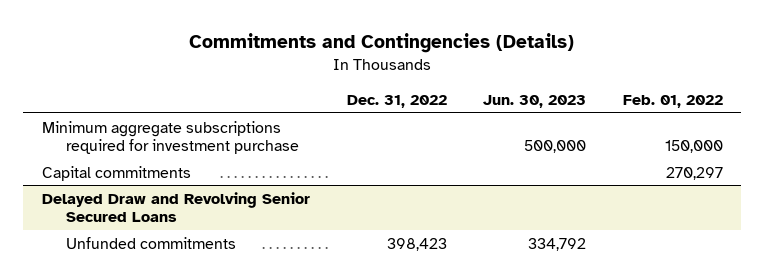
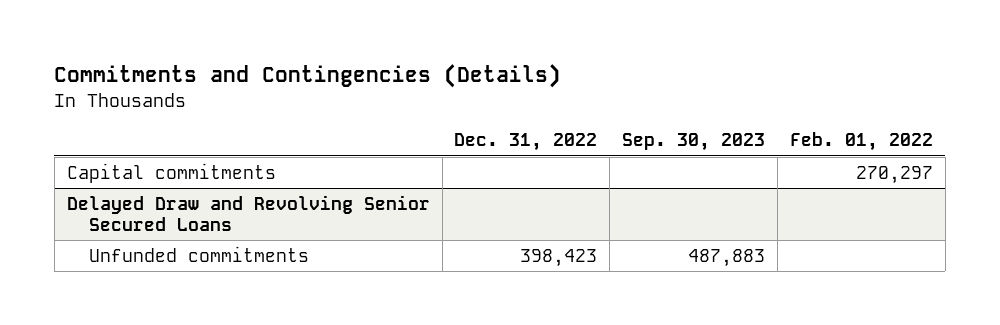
- | Dec. 31, 2022 | Jun. 30, 2023 | Feb. 01, 2022
+ | Dec. 31, 2022 | Sep. 30, 2023 | Feb. 01, 2022
- Minimum aggregate subscriptions required for investment purchase | | 500,000 | 150,000

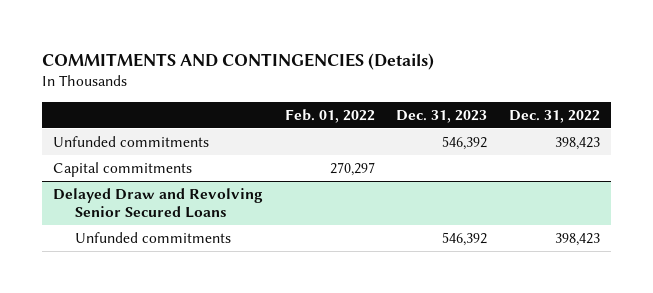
- Commitments and Contingencies (Details)
+ COMMITMENTS AND CONTINGENCIES (Details)
- | Dec. 31, 2022 | Sep. 30, 2023 | Feb. 01, 2022
+ | Feb. 01, 2022 | Dec. 31, 2023 | Dec. 31, 2022
+ Unfunded commitments | | 546,392 | 398,423

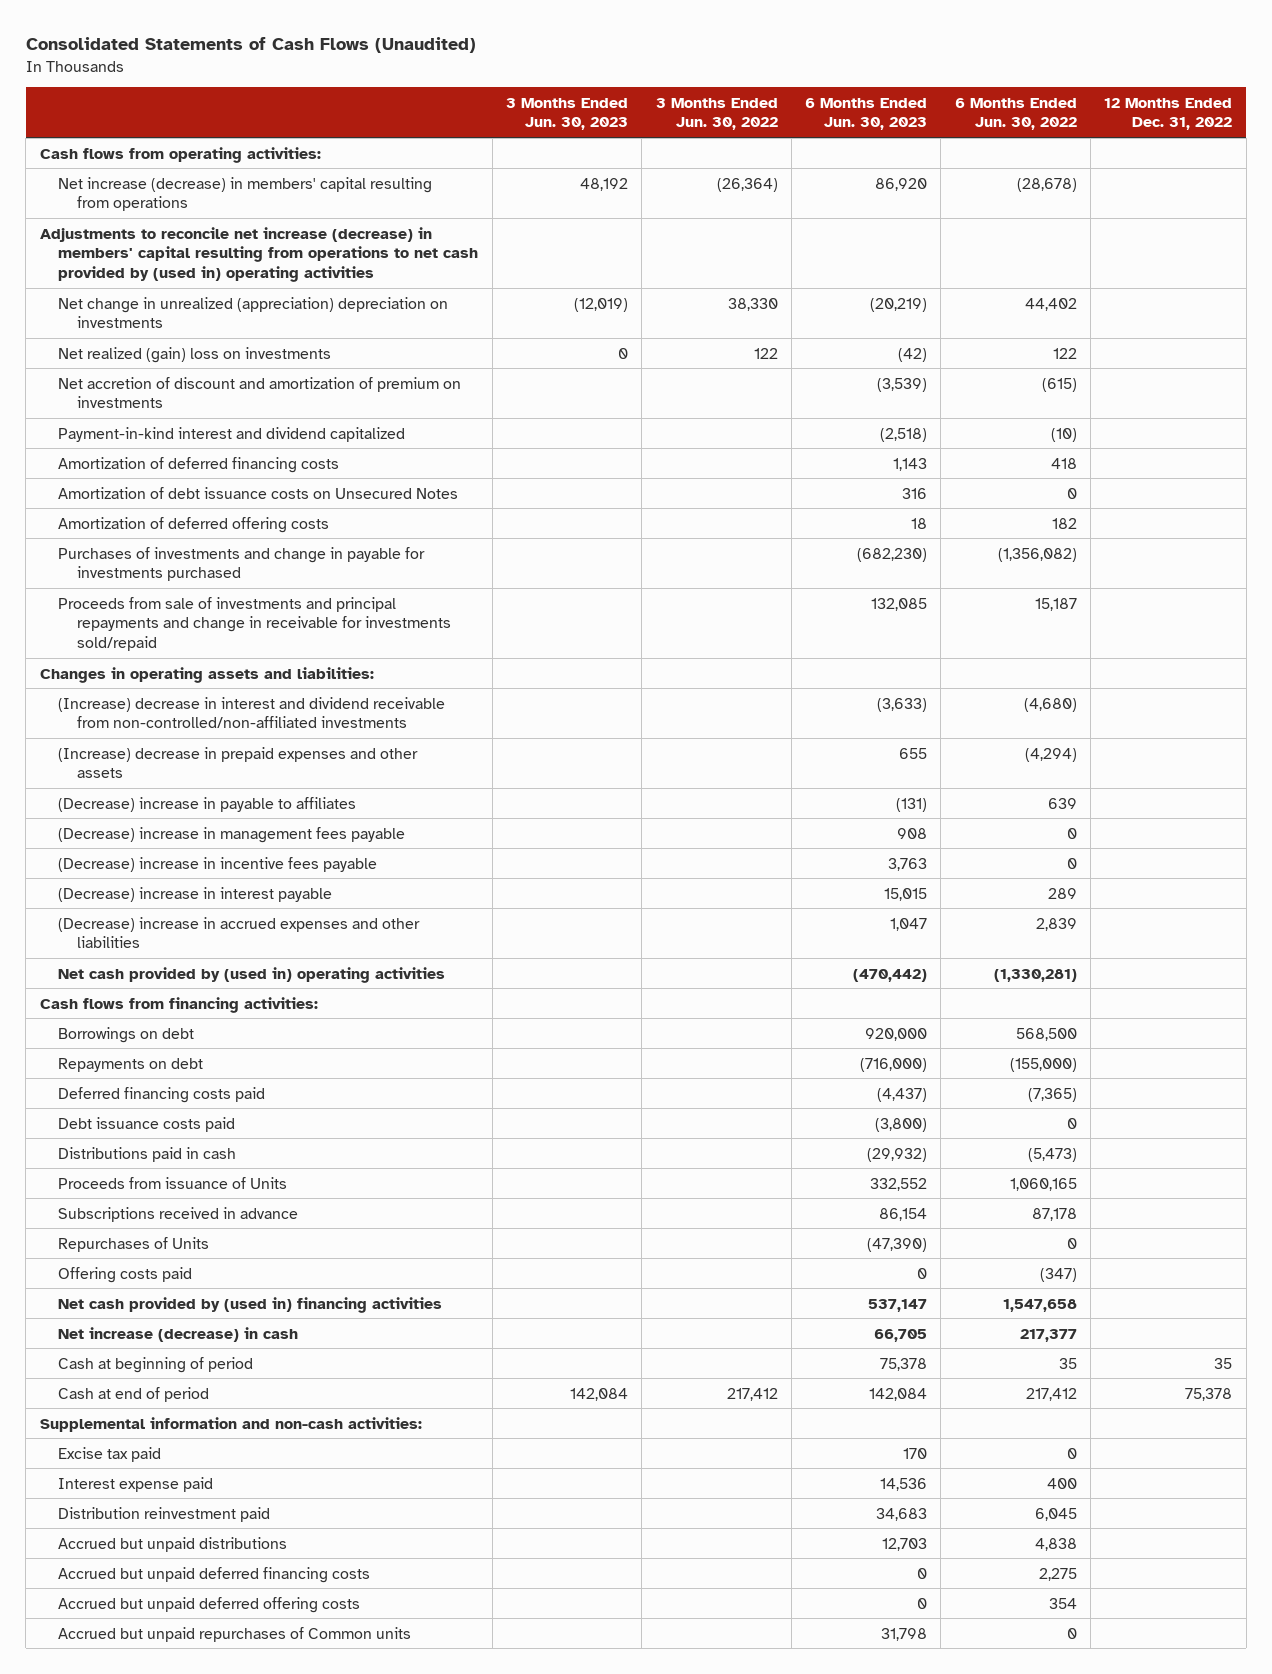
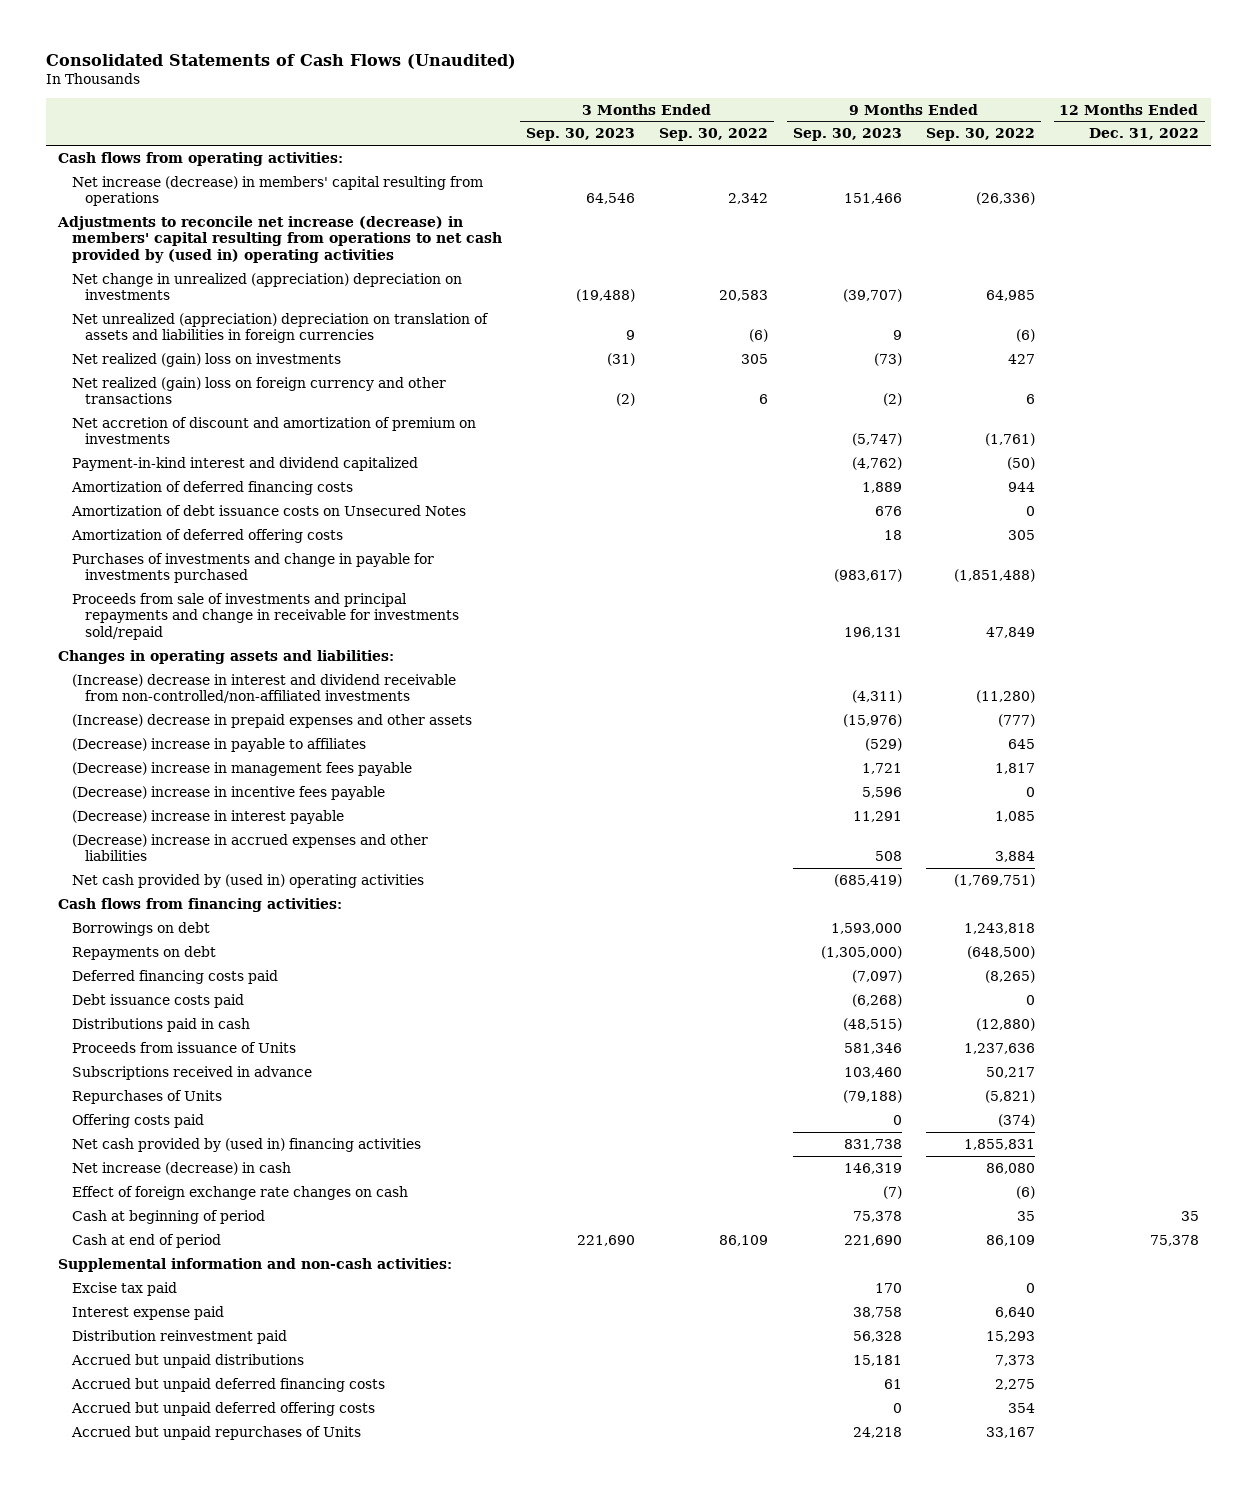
- | 3 Months Ended Jun. 30, 2023 | 3 Months Ended Jun. 30, 2022 | 6 Months Ended Jun. 30, 2023 | 6 Months Ended Jun. 30, 2022 | 12 Months Ended Dec. 31, 2022
+ | 3 Months Ended Sep. 30, 2023 | 3 Months Ended Sep. 30, 2022 | 9 Months Ended Sep. 30, 2023 | 9 Months Ended Sep. 30, 2022 | 12 Months Ended Dec. 31, 2022
+ Net unrealized (appreciation) depreciation on translation of assets and liabilities in foreign currencies | 9 | (6) | 9 | (6) |
+ Net realized (gain) loss on foreign currency and other transactions | (2) | 6 | (2) | 6 |
+ Effect of foreign exchange rate changes on cash | | | (7) | (6) |
- Accrued but unpaid repurchases of Common units | | | 31,798 | 0 |
+ Accrued but unpaid repurchases of Units | | | 24,218 | 33,167 |

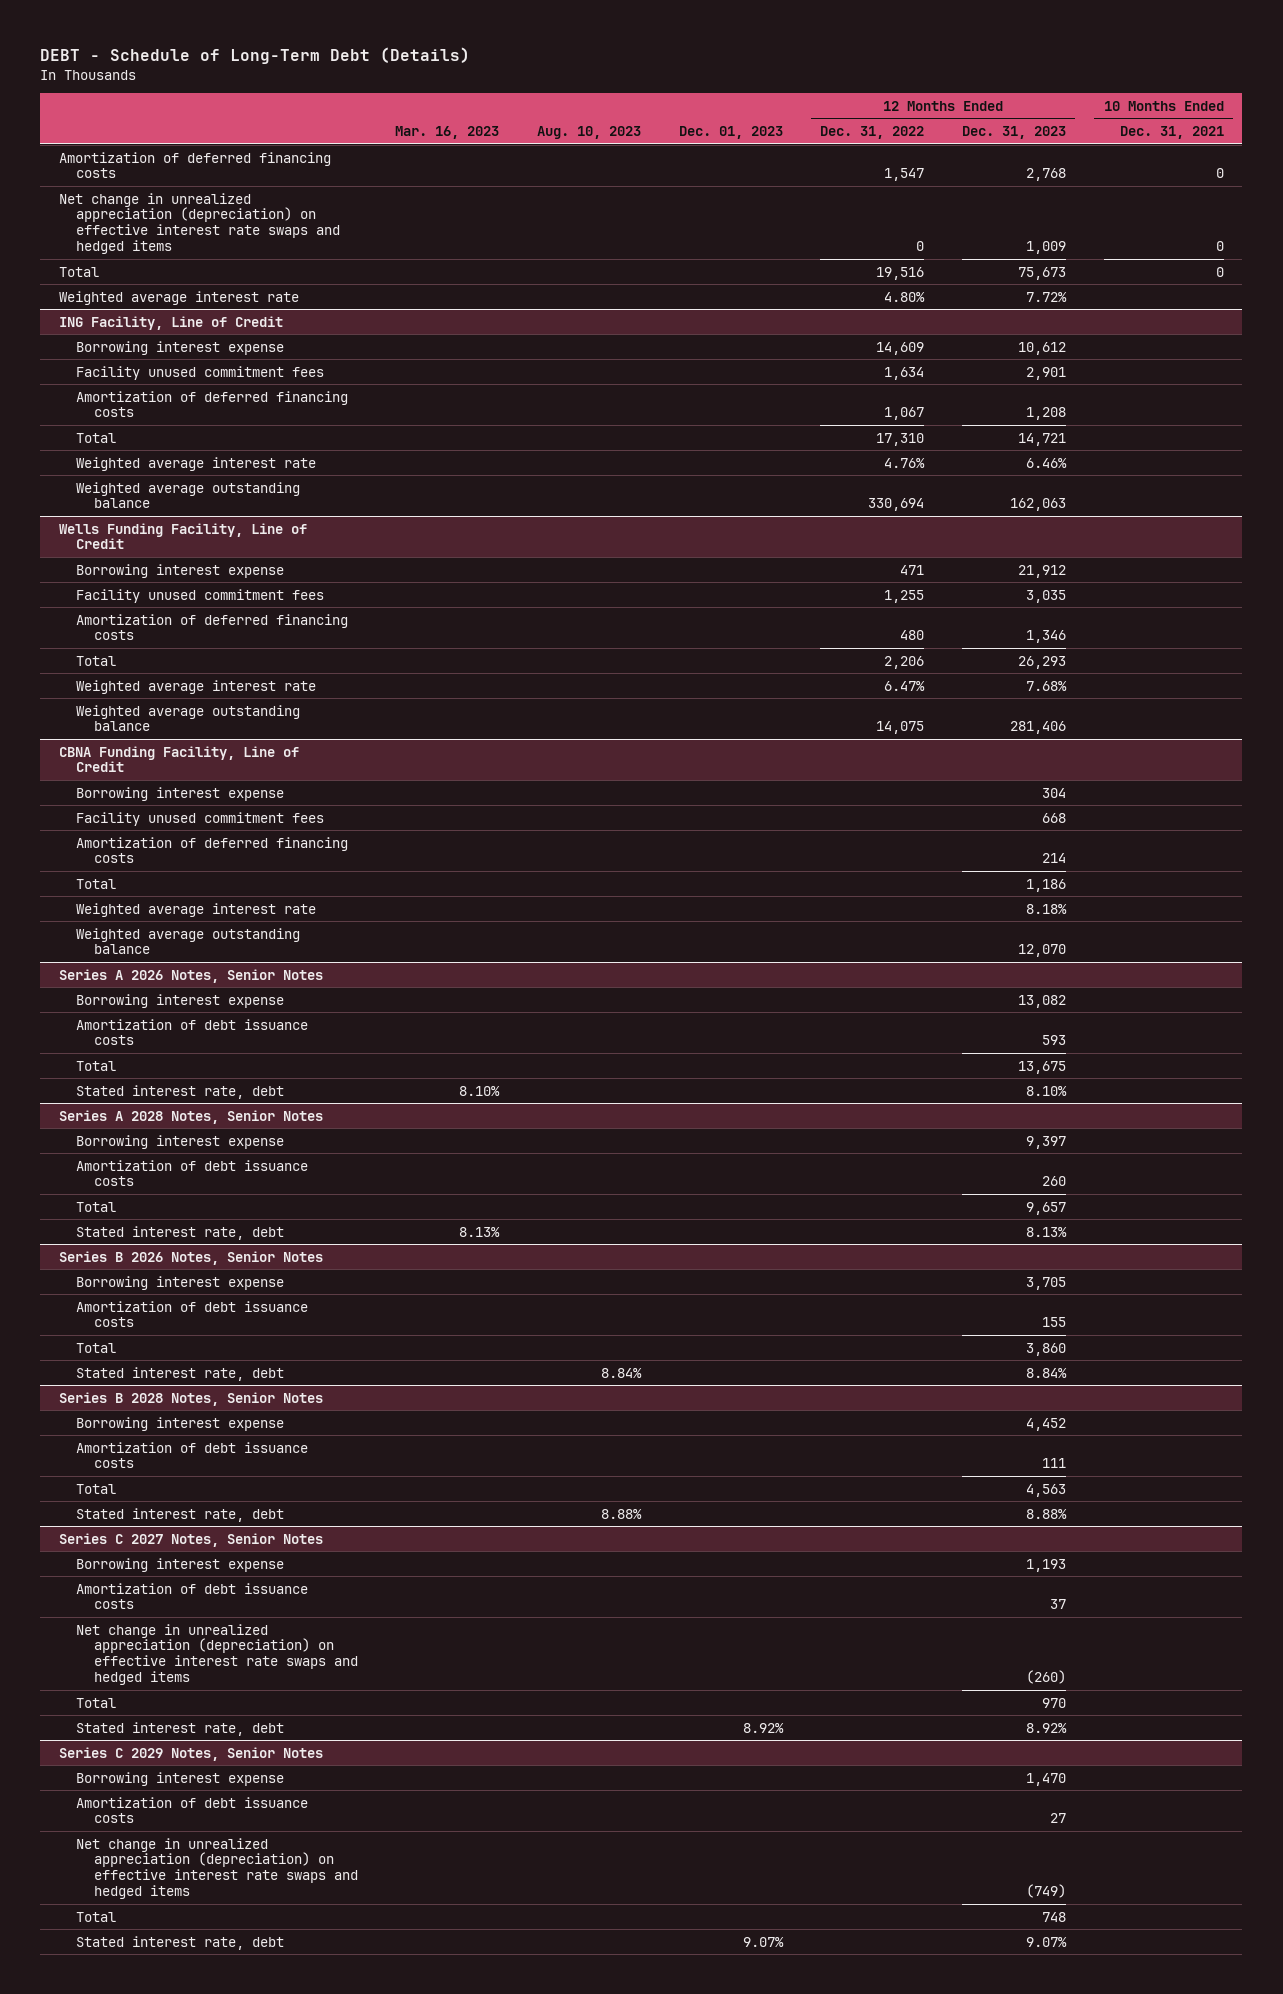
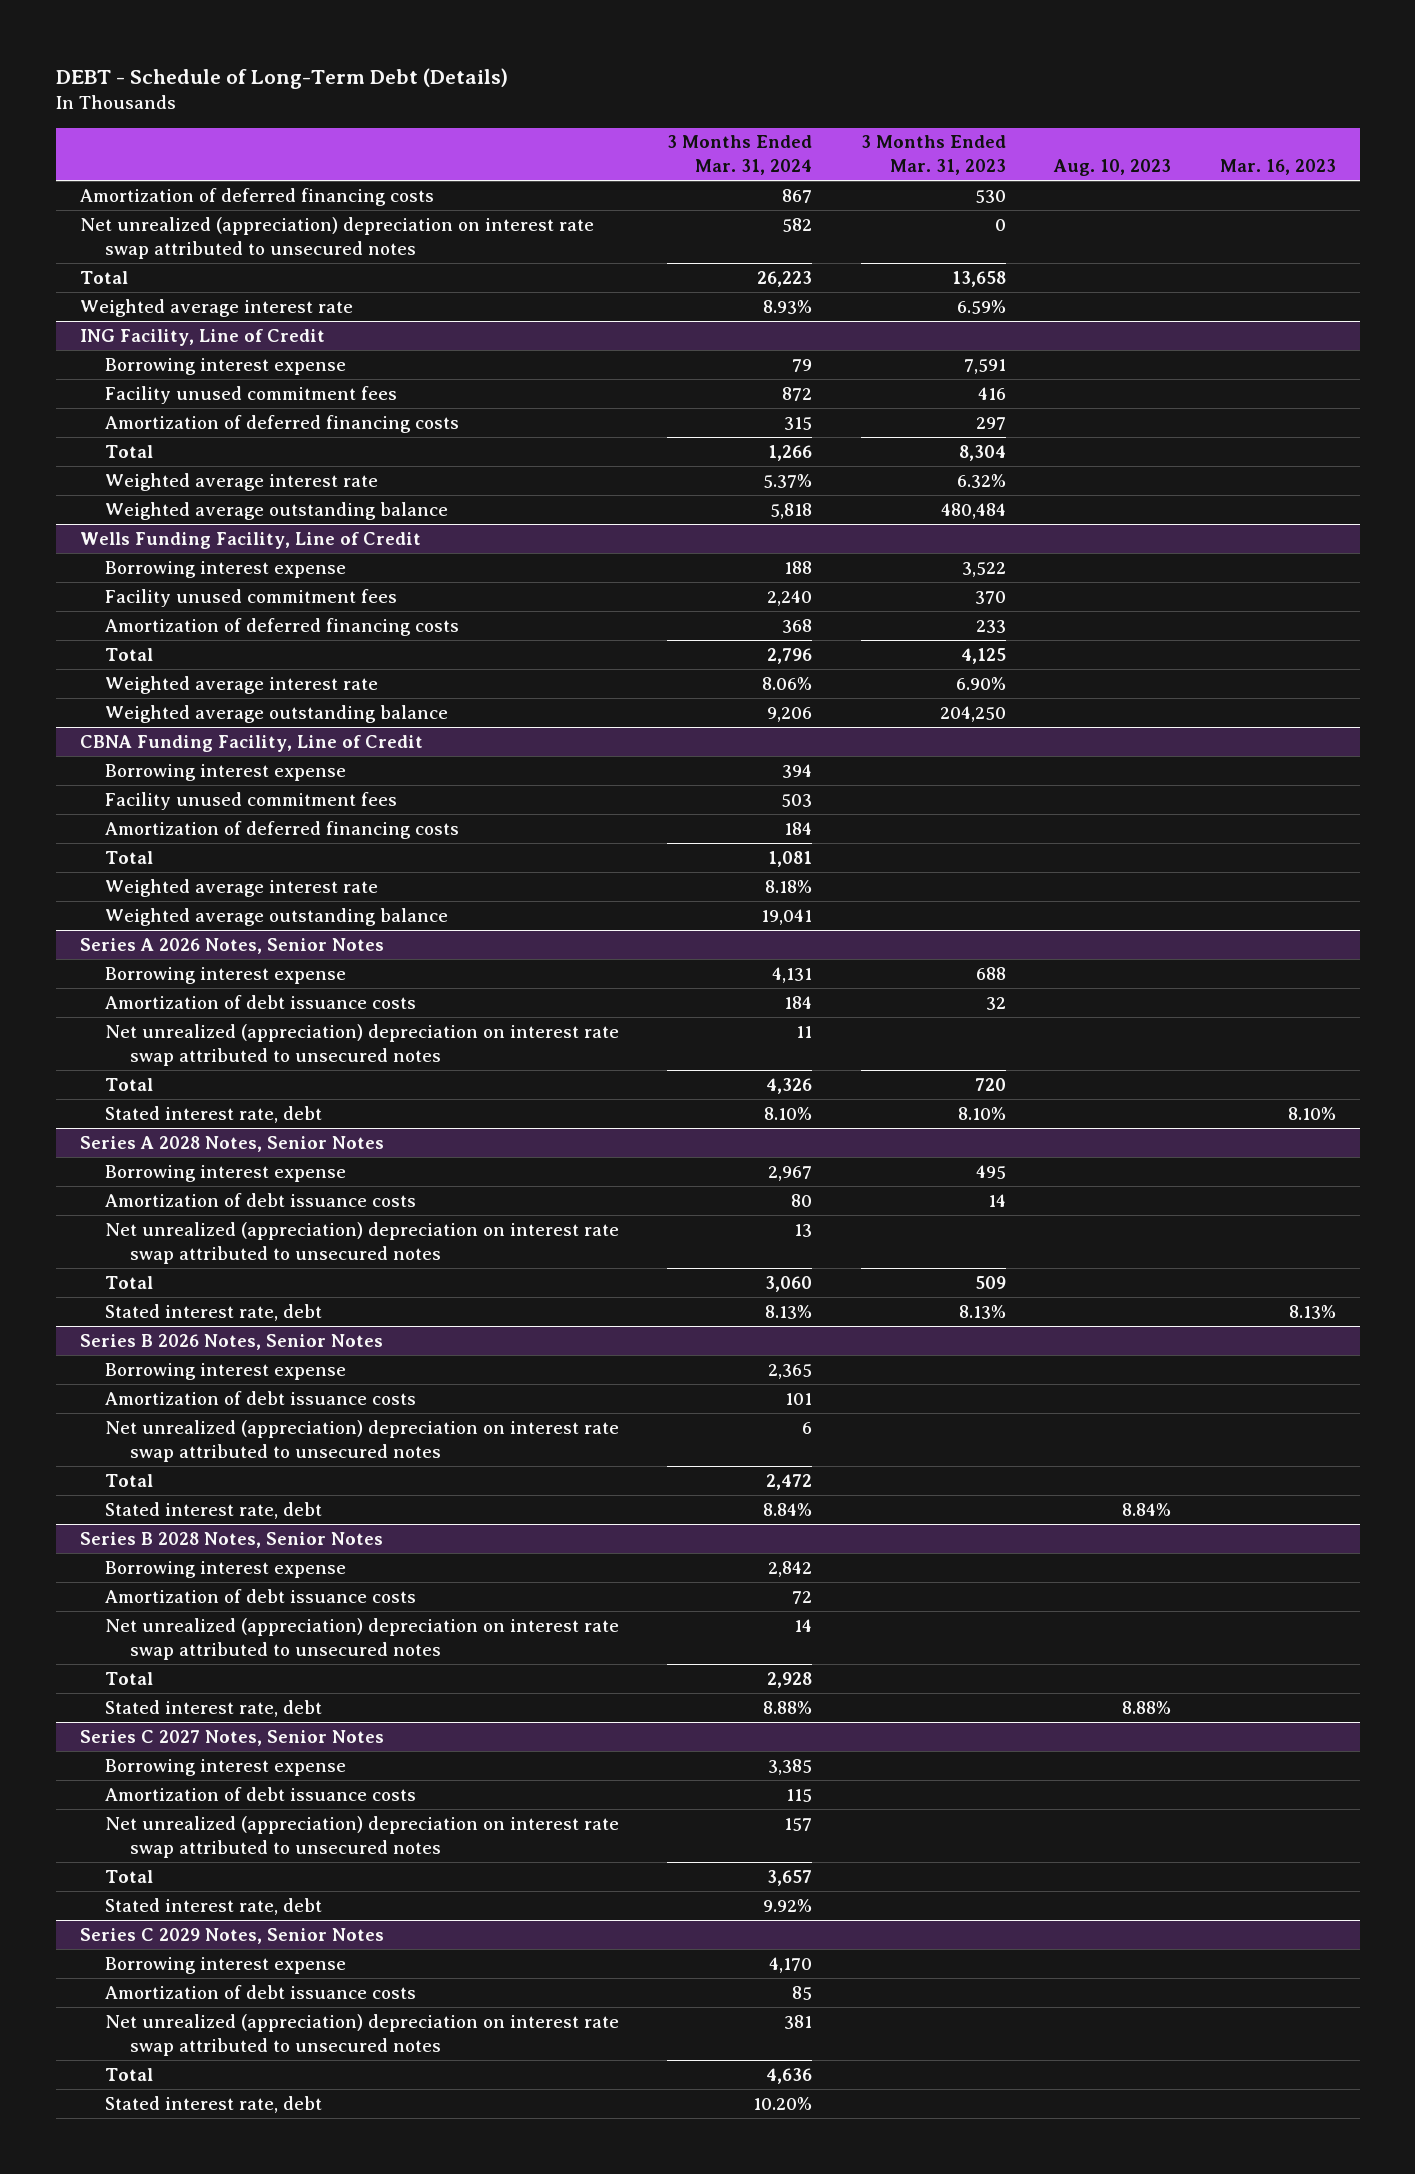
- | Mar. 16, 2023 | Aug. 10, 2023 | Dec. 01, 2023 | 12 Months Ended Dec. 31, 2022 | 12 Months Ended Dec. 31, 2023 | 10 Months Ended Dec. 31, 2021
+ | 3 Months Ended Mar. 31, 2024 | 3 Months Ended Mar. 31, 2023 | Aug. 10, 2023 | Mar. 16, 2023
- Net change in unrealized appreciation (depreciation) on effective interest rate swaps and hedged items | | | | 0 | 1,009 | 0
+ Net unrealized (appreciation) depreciation on interest rate swap attributed to unsecured notes | 582 | 0 | |
@ Series A 2026 Notes, Senior Notes
+ Net unrealized (appreciation) depreciation on interest rate swap attributed to unsecured notes | 11 | | |
@ Series A 2028 Notes, Senior Notes
+ Net unrealized (appreciation) depreciation on interest rate swap attributed to unsecured notes | 13 | | |
@ Series B 2026 Notes, Senior Notes
+ Net unrealized (appreciation) depreciation on interest rate swap attributed to unsecured notes | 6 | | |
@ Series B 2028 Notes, Senior Notes
+ Net unrealized (appreciation) depreciation on interest rate swap attributed to unsecured notes | 14 | | |
@ Series C 2027 Notes, Senior Notes
- Net change in unrealized appreciation (depreciation) on effective interest rate swaps and hedged items | | | | | (260) |
+ Net unrealized (appreciation) depreciation on interest rate swap attributed to unsecured notes | 157 | | |
@ Series C 2029 Notes, Senior Notes
- Net change in unrealized appreciation (depreciation) on effective interest rate swaps and hedged items | | | | | (749) |
+ Net unrealized (appreciation) depreciation on interest rate swap attributed to unsecured notes | 381 | | |

